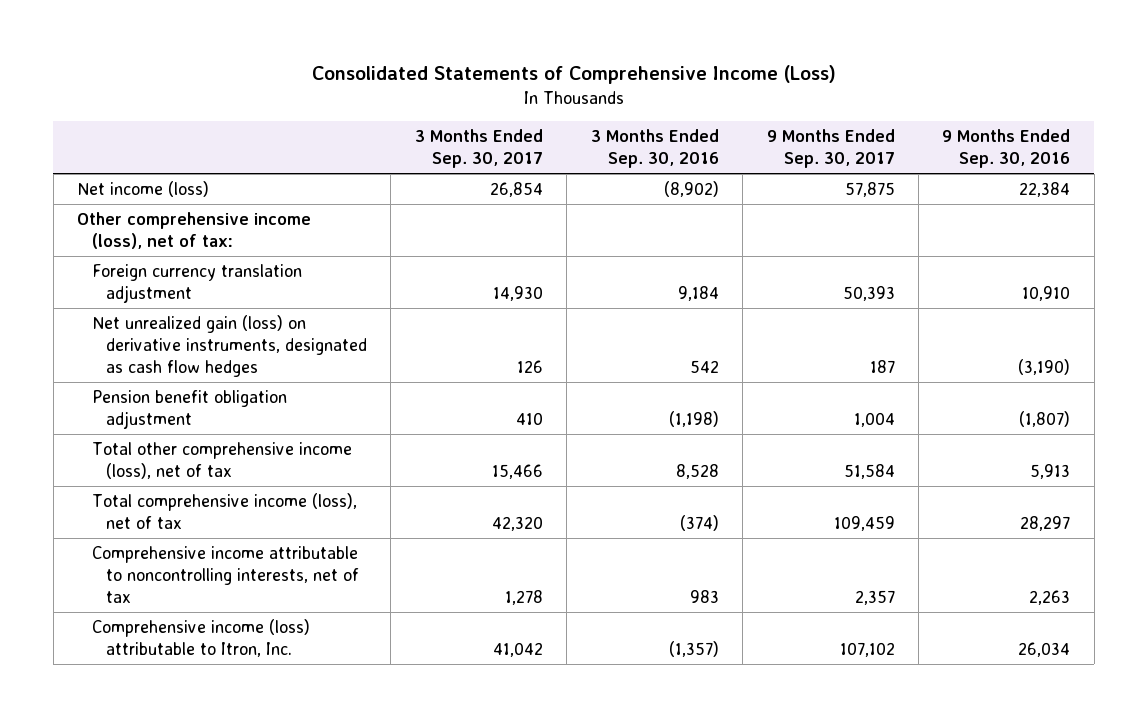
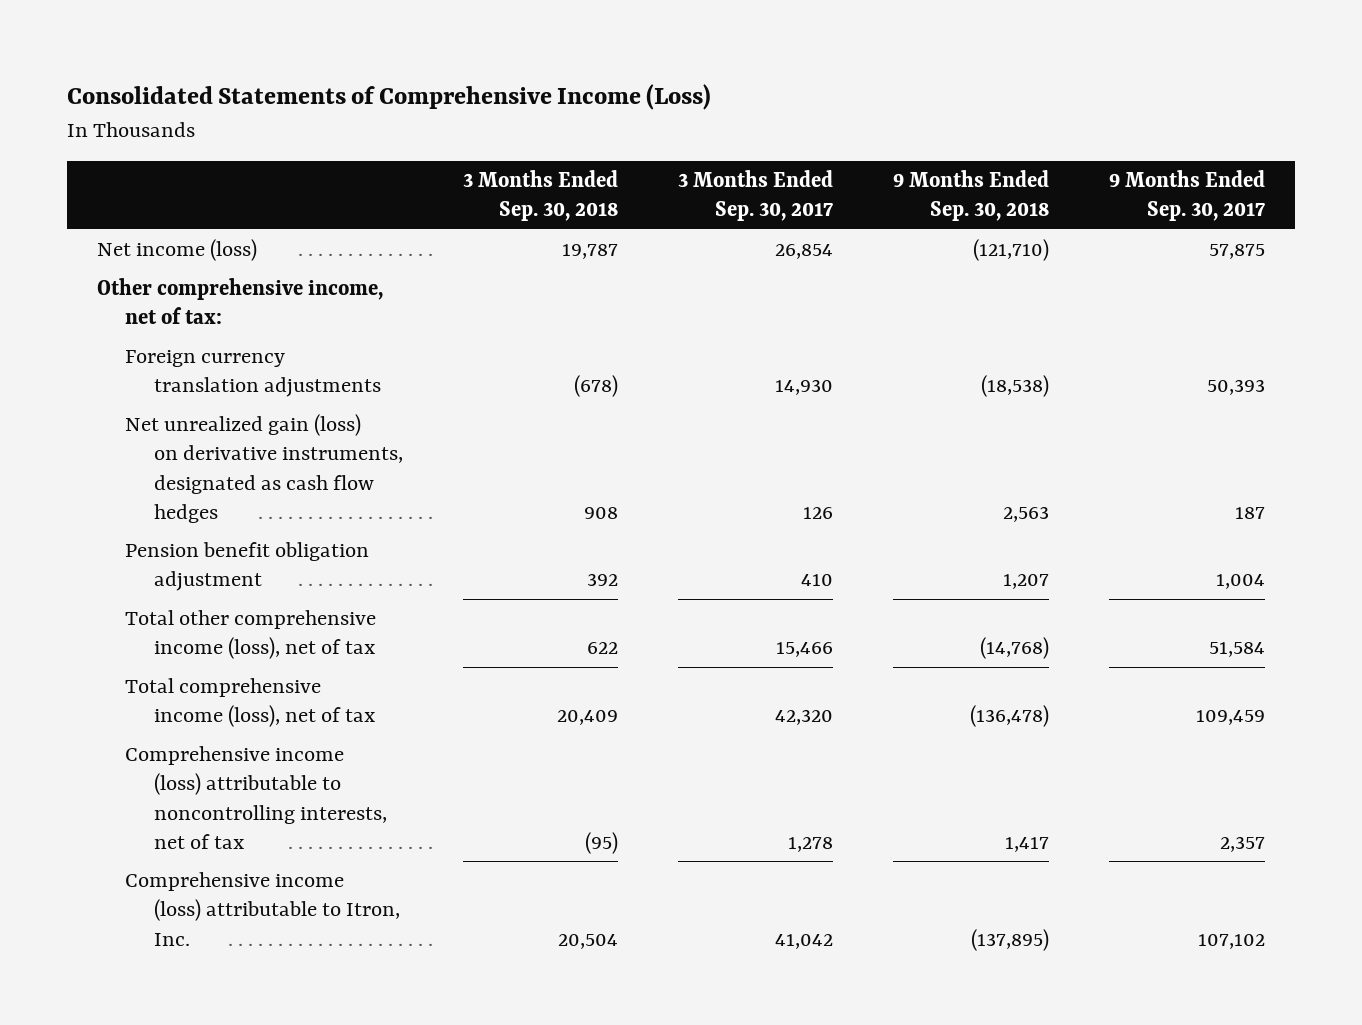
- | 3 Months Ended Sep. 30, 2017 | 3 Months Ended Sep. 30, 2016 | 9 Months Ended Sep. 30, 2017 | 9 Months Ended Sep. 30, 2016
+ | 3 Months Ended Sep. 30, 2018 | 3 Months Ended Sep. 30, 2017 | 9 Months Ended Sep. 30, 2018 | 9 Months Ended Sep. 30, 2017
- Other comprehensive income (loss), net of tax:
- Foreign currency translation adjustment | 14,930 | 9,184 | 50,393 | 10,910
+ Other comprehensive income, net of tax:
+ Foreign currency translation adjustments | (678) | 14,930 | (18,538) | 50,393
- Comprehensive income attributable to noncontrolling interests, net of tax | 1,278 | 983 | 2,357 | 2,263
+ Comprehensive income (loss) attributable to noncontrolling interests, net of tax | (95) | 1,278 | 1,417 | 2,357

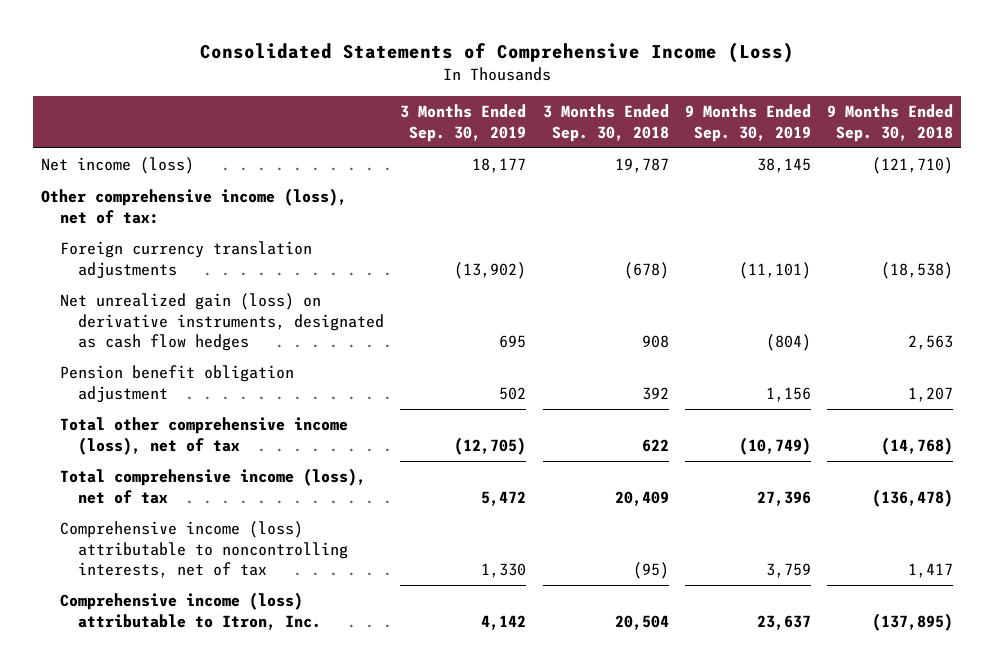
- | 3 Months Ended Sep. 30, 2018 | 3 Months Ended Sep. 30, 2017 | 9 Months Ended Sep. 30, 2018 | 9 Months Ended Sep. 30, 2017
+ | 3 Months Ended Sep. 30, 2019 | 3 Months Ended Sep. 30, 2018 | 9 Months Ended Sep. 30, 2019 | 9 Months Ended Sep. 30, 2018
- Other comprehensive income, net of tax:
+ Other comprehensive income (loss), net of tax:

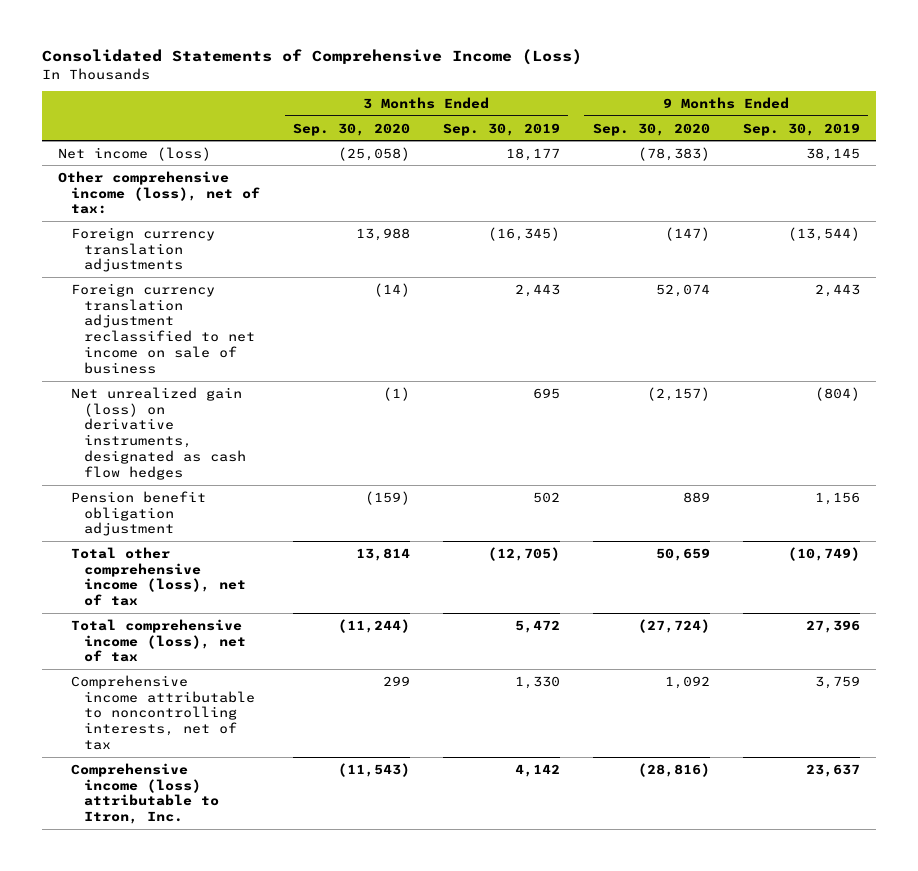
- | 3 Months Ended Sep. 30, 2019 | 3 Months Ended Sep. 30, 2018 | 9 Months Ended Sep. 30, 2019 | 9 Months Ended Sep. 30, 2018
+ | 3 Months Ended Sep. 30, 2020 | 3 Months Ended Sep. 30, 2019 | 9 Months Ended Sep. 30, 2020 | 9 Months Ended Sep. 30, 2019
- Foreign currency translation adjustments | (13,902) | (678) | (11,101) | (18,538)
+ Foreign currency translation adjustments | 13,988 | (16,345) | (147) | (13,544)
+ Foreign currency translation adjustment reclassified to net income on sale of business | (14) | 2,443 | 52,074 | 2,443
- Comprehensive income (loss) attributable to noncontrolling interests, net of tax | 1,330 | (95) | 3,759 | 1,417
+ Comprehensive income attributable to noncontrolling interests, net of tax | 299 | 1,330 | 1,092 | 3,759

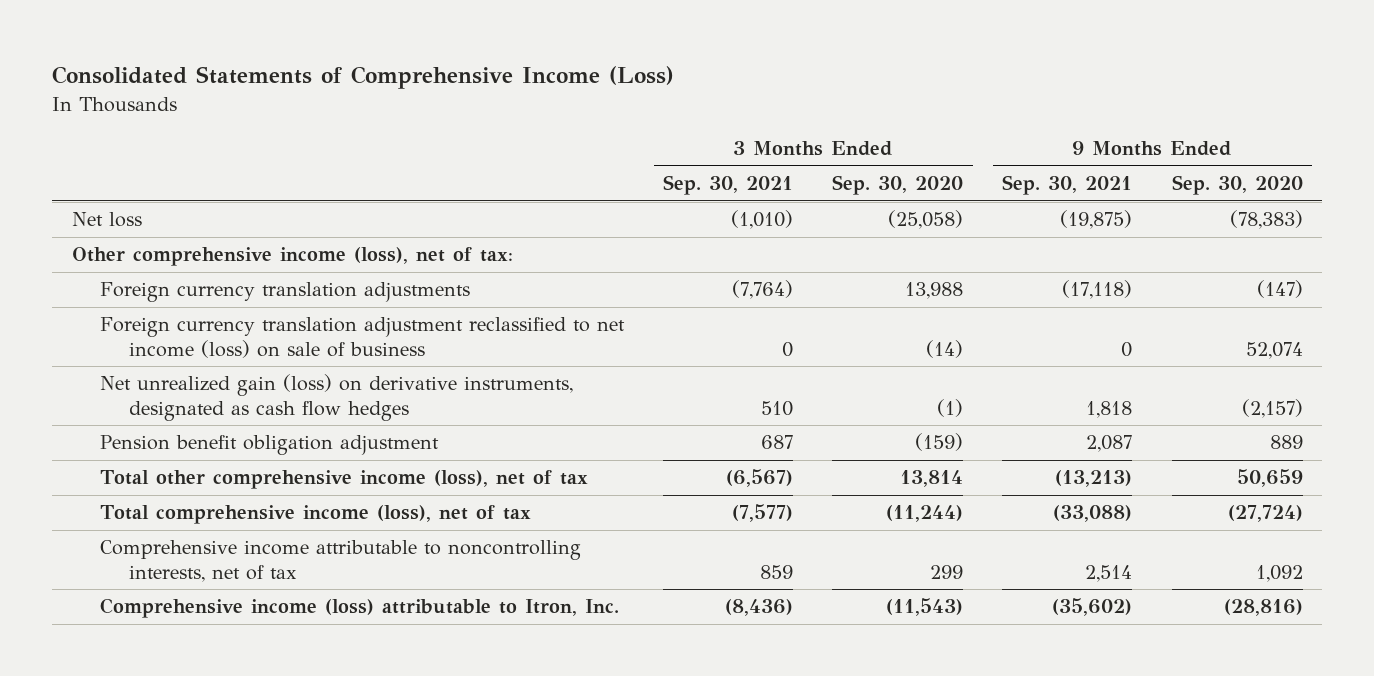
- | 3 Months Ended Sep. 30, 2020 | 3 Months Ended Sep. 30, 2019 | 9 Months Ended Sep. 30, 2020 | 9 Months Ended Sep. 30, 2019
+ | 3 Months Ended Sep. 30, 2021 | 3 Months Ended Sep. 30, 2020 | 9 Months Ended Sep. 30, 2021 | 9 Months Ended Sep. 30, 2020
- Net income (loss) | (25,058) | 18,177 | (78,383) | 38,145
+ Net loss | (1,010) | (25,058) | (19,875) | (78,383)
- Foreign currency translation adjustment reclassified to net income on sale of business | (14) | 2,443 | 52,074 | 2,443
+ Foreign currency translation adjustment reclassified to net income (loss) on sale of business | 0 | (14) | 0 | 52,074

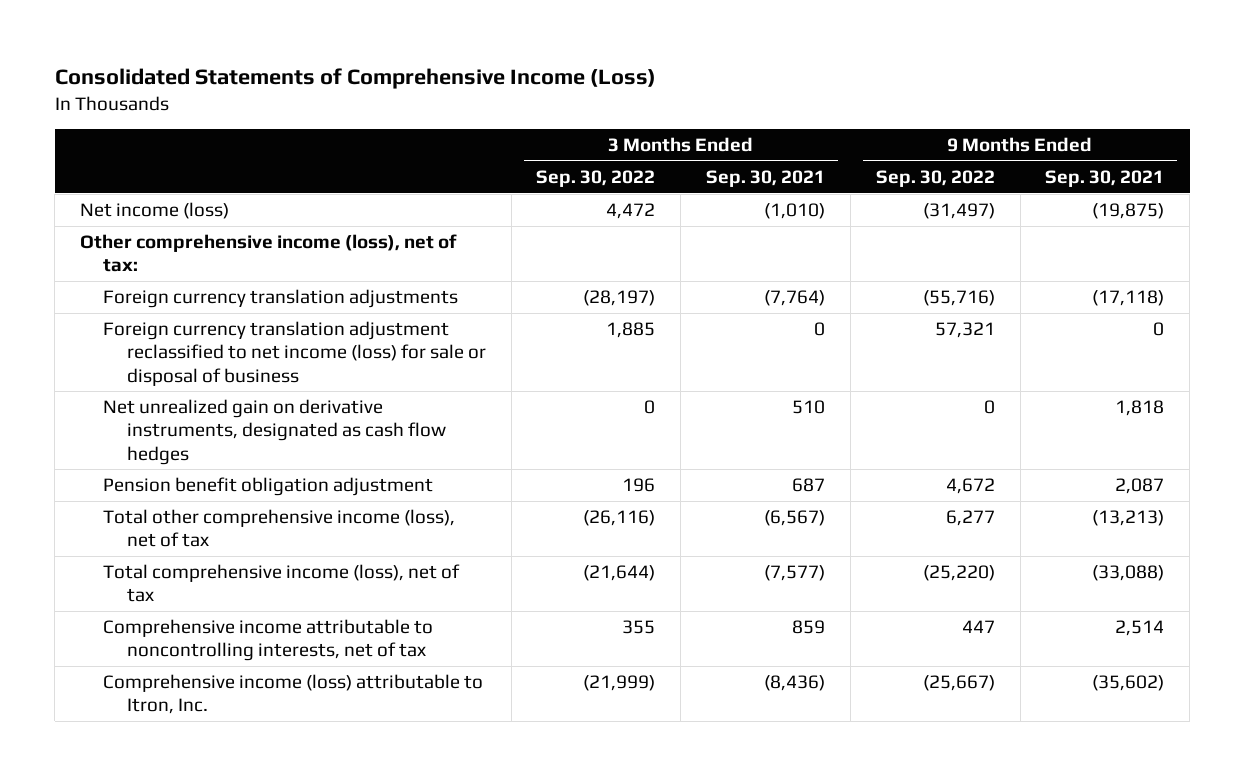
- | 3 Months Ended Sep. 30, 2021 | 3 Months Ended Sep. 30, 2020 | 9 Months Ended Sep. 30, 2021 | 9 Months Ended Sep. 30, 2020
+ | 3 Months Ended Sep. 30, 2022 | 3 Months Ended Sep. 30, 2021 | 9 Months Ended Sep. 30, 2022 | 9 Months Ended Sep. 30, 2021
- Net loss | (1,010) | (25,058) | (19,875) | (78,383)
+ Net income (loss) | 4,472 | (1,010) | (31,497) | (19,875)
- Foreign currency translation adjustment reclassified to net income (loss) on sale of business | 0 | (14) | 0 | 52,074
- Net unrealized gain (loss) on derivative instruments, designated as cash flow hedges | 510 | (1) | 1,818 | (2,157)
+ Foreign currency translation adjustment reclassified to net income (loss) for sale or disposal of business | 1,885 | 0 | 57,321 | 0
+ Net unrealized gain on derivative instruments, designated as cash flow hedges | 0 | 510 | 0 | 1,818

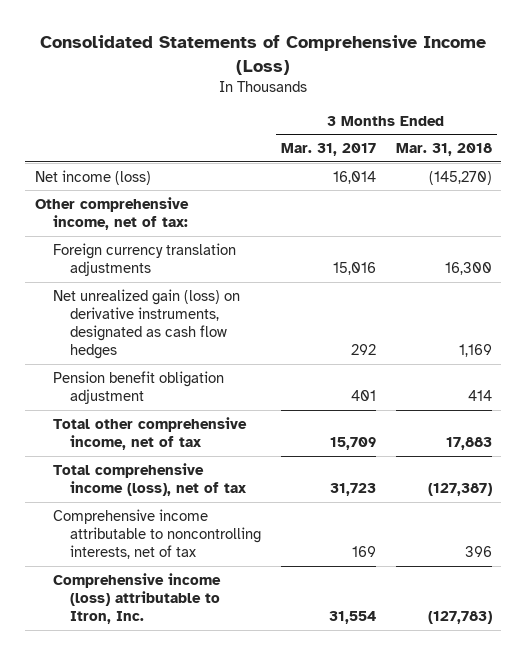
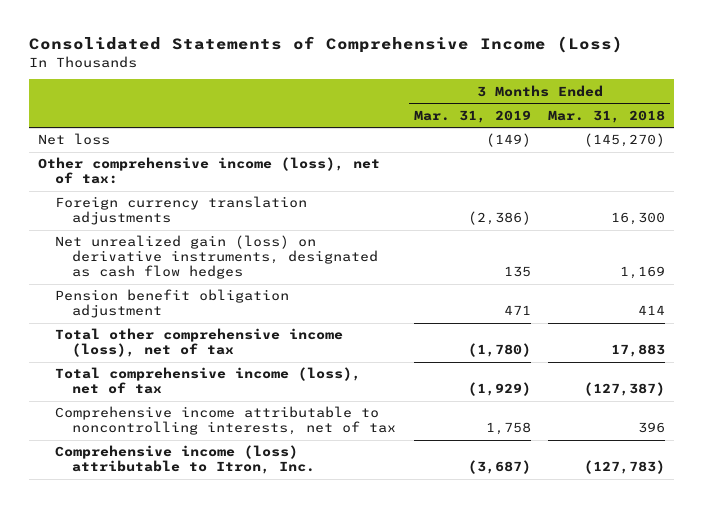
- | 3 Months Ended Mar. 31, 2017 | 3 Months Ended Mar. 31, 2018
+ | 3 Months Ended Mar. 31, 2019 | 3 Months Ended Mar. 31, 2018
- Net income (loss) | 16,014 | (145,270)
- Other comprehensive income, net of tax:
+ Net loss | (149) | (145,270)
+ Other comprehensive income (loss), net of tax:
- Total other comprehensive income, net of tax | 15,709 | 17,883
+ Total other comprehensive income (loss), net of tax | (1,780) | 17,883

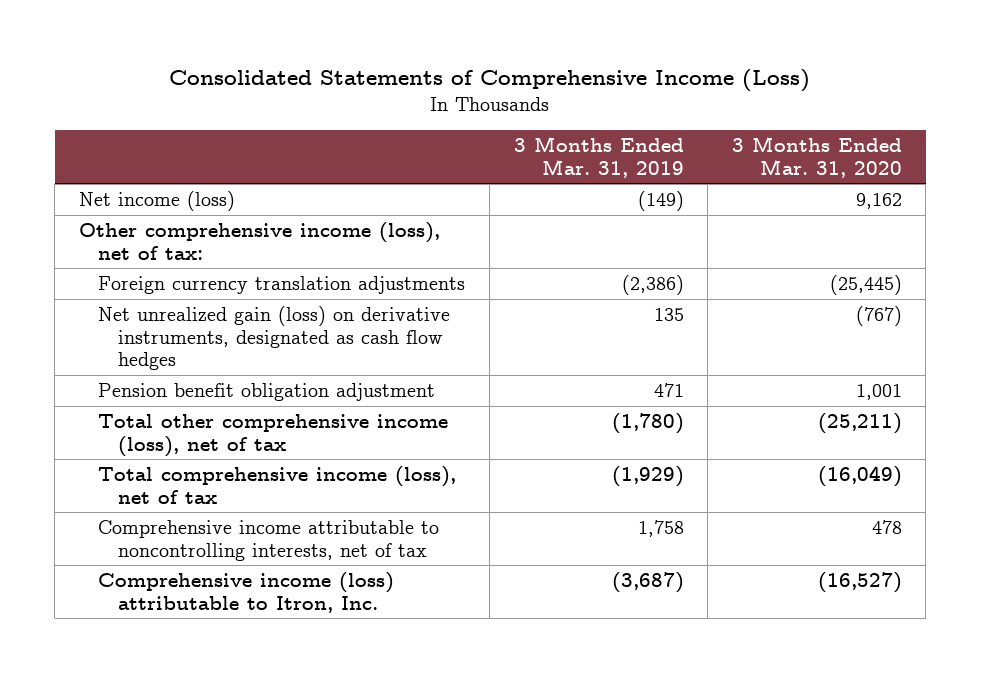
- | 3 Months Ended Mar. 31, 2019 | 3 Months Ended Mar. 31, 2018
+ | 3 Months Ended Mar. 31, 2019 | 3 Months Ended Mar. 31, 2020
- Net loss | (149) | (145,270)
+ Net income (loss) | (149) | 9,162

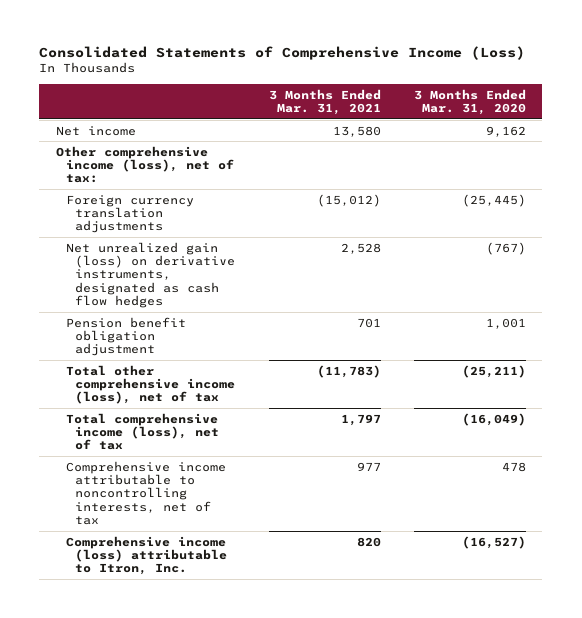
- | 3 Months Ended Mar. 31, 2019 | 3 Months Ended Mar. 31, 2020
+ | 3 Months Ended Mar. 31, 2021 | 3 Months Ended Mar. 31, 2020
- Net income (loss) | (149) | 9,162
+ Net income | 13,580 | 9,162

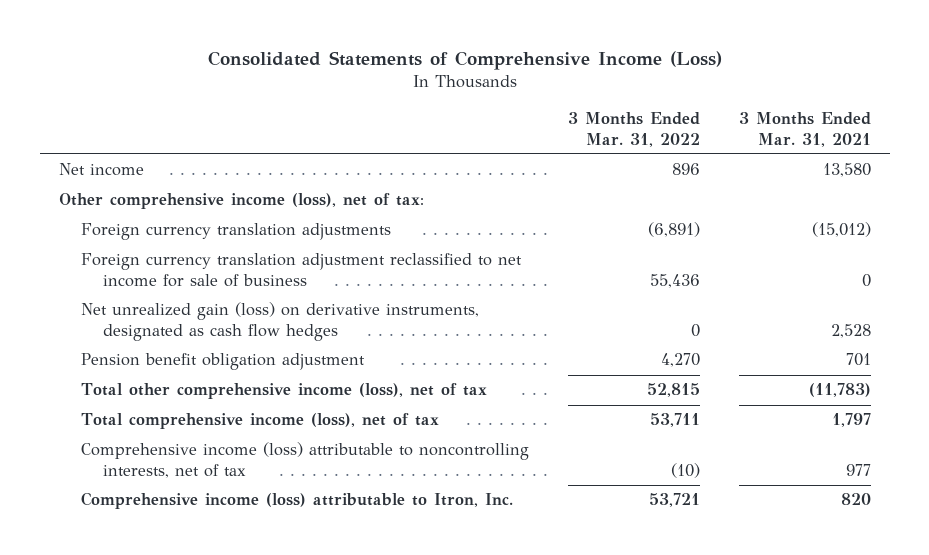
- | 3 Months Ended Mar. 31, 2021 | 3 Months Ended Mar. 31, 2020
+ | 3 Months Ended Mar. 31, 2022 | 3 Months Ended Mar. 31, 2021
+ Foreign currency translation adjustment reclassified to net income for sale of business | 55,436 | 0
- Comprehensive income attributable to noncontrolling interests, net of tax | 977 | 478
+ Comprehensive income (loss) attributable to noncontrolling interests, net of tax | (10) | 977

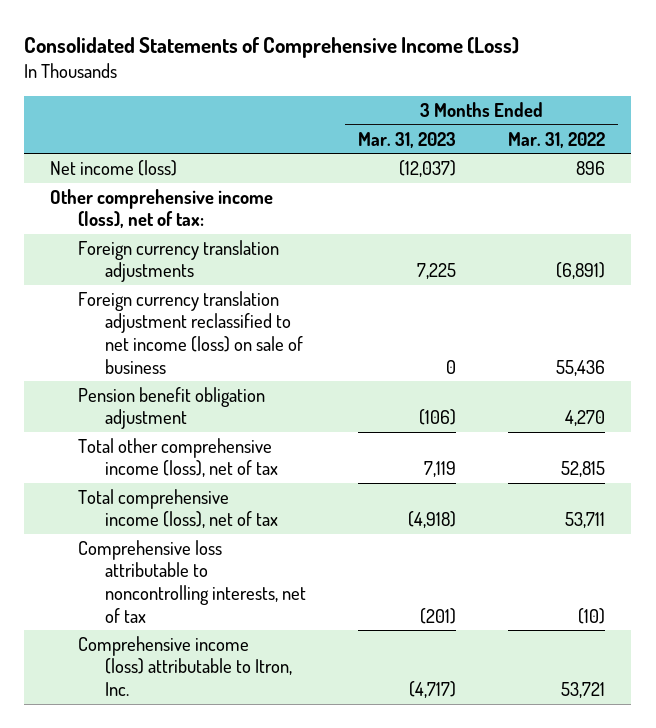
- | 3 Months Ended Mar. 31, 2022 | 3 Months Ended Mar. 31, 2021
+ | 3 Months Ended Mar. 31, 2023 | 3 Months Ended Mar. 31, 2022
- Net income | 896 | 13,580
+ Net income (loss) | (12,037) | 896
- Foreign currency translation adjustment reclassified to net income for sale of business | 55,436 | 0
- Net unrealized gain (loss) on derivative instruments, designated as cash flow hedges | 0 | 2,528
+ Foreign currency translation adjustment reclassified to net income (loss) on sale of business | 0 | 55,436
- Comprehensive income (loss) attributable to noncontrolling interests, net of tax | (10) | 977
+ Comprehensive loss attributable to noncontrolling interests, net of tax | (201) | (10)

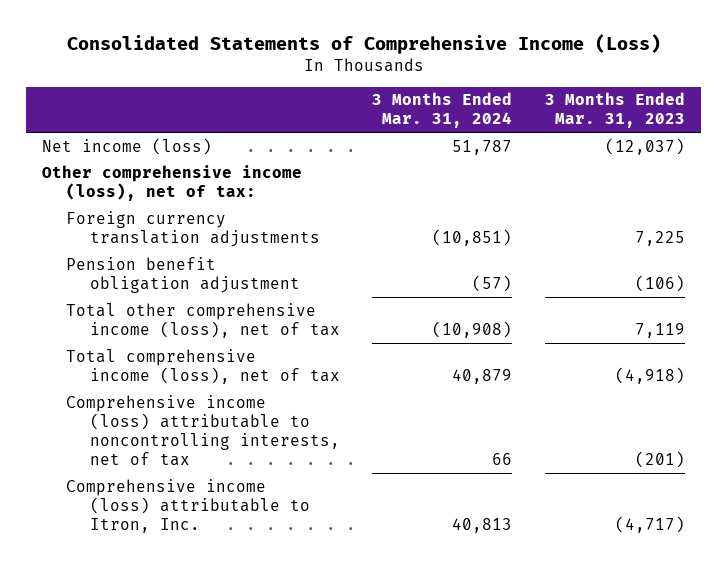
- | 3 Months Ended Mar. 31, 2023 | 3 Months Ended Mar. 31, 2022
+ | 3 Months Ended Mar. 31, 2024 | 3 Months Ended Mar. 31, 2023
- Foreign currency translation adjustment reclassified to net income (loss) on sale of business | 0 | 55,436
- Comprehensive loss attributable to noncontrolling interests, net of tax | (201) | (10)
+ Comprehensive income (loss) attributable to noncontrolling interests, net of tax | 66 | (201)

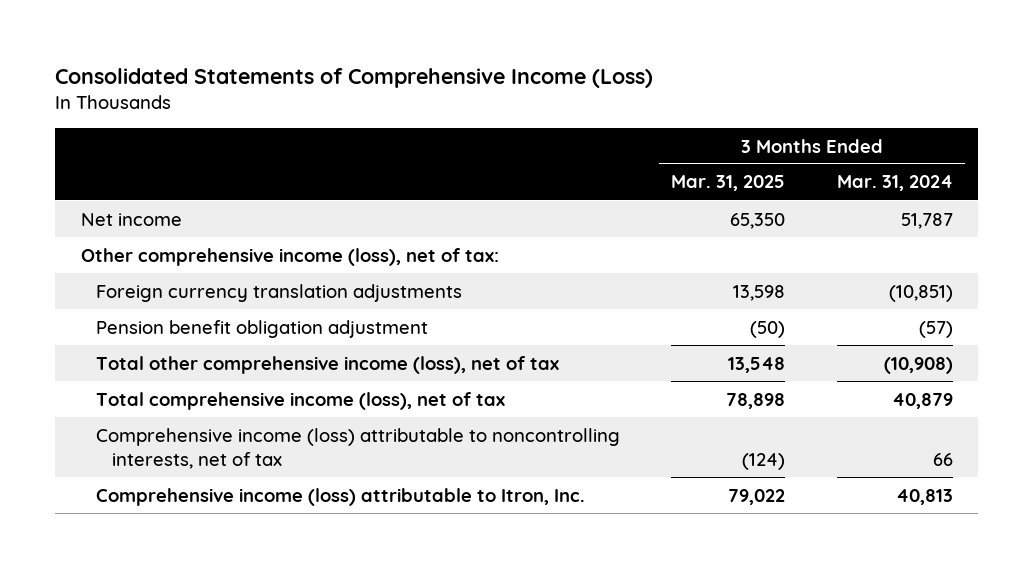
- | 3 Months Ended Mar. 31, 2024 | 3 Months Ended Mar. 31, 2023
+ | 3 Months Ended Mar. 31, 2025 | 3 Months Ended Mar. 31, 2024
- Net income (loss) | 51,787 | (12,037)
+ Net income | 65,350 | 51,787

